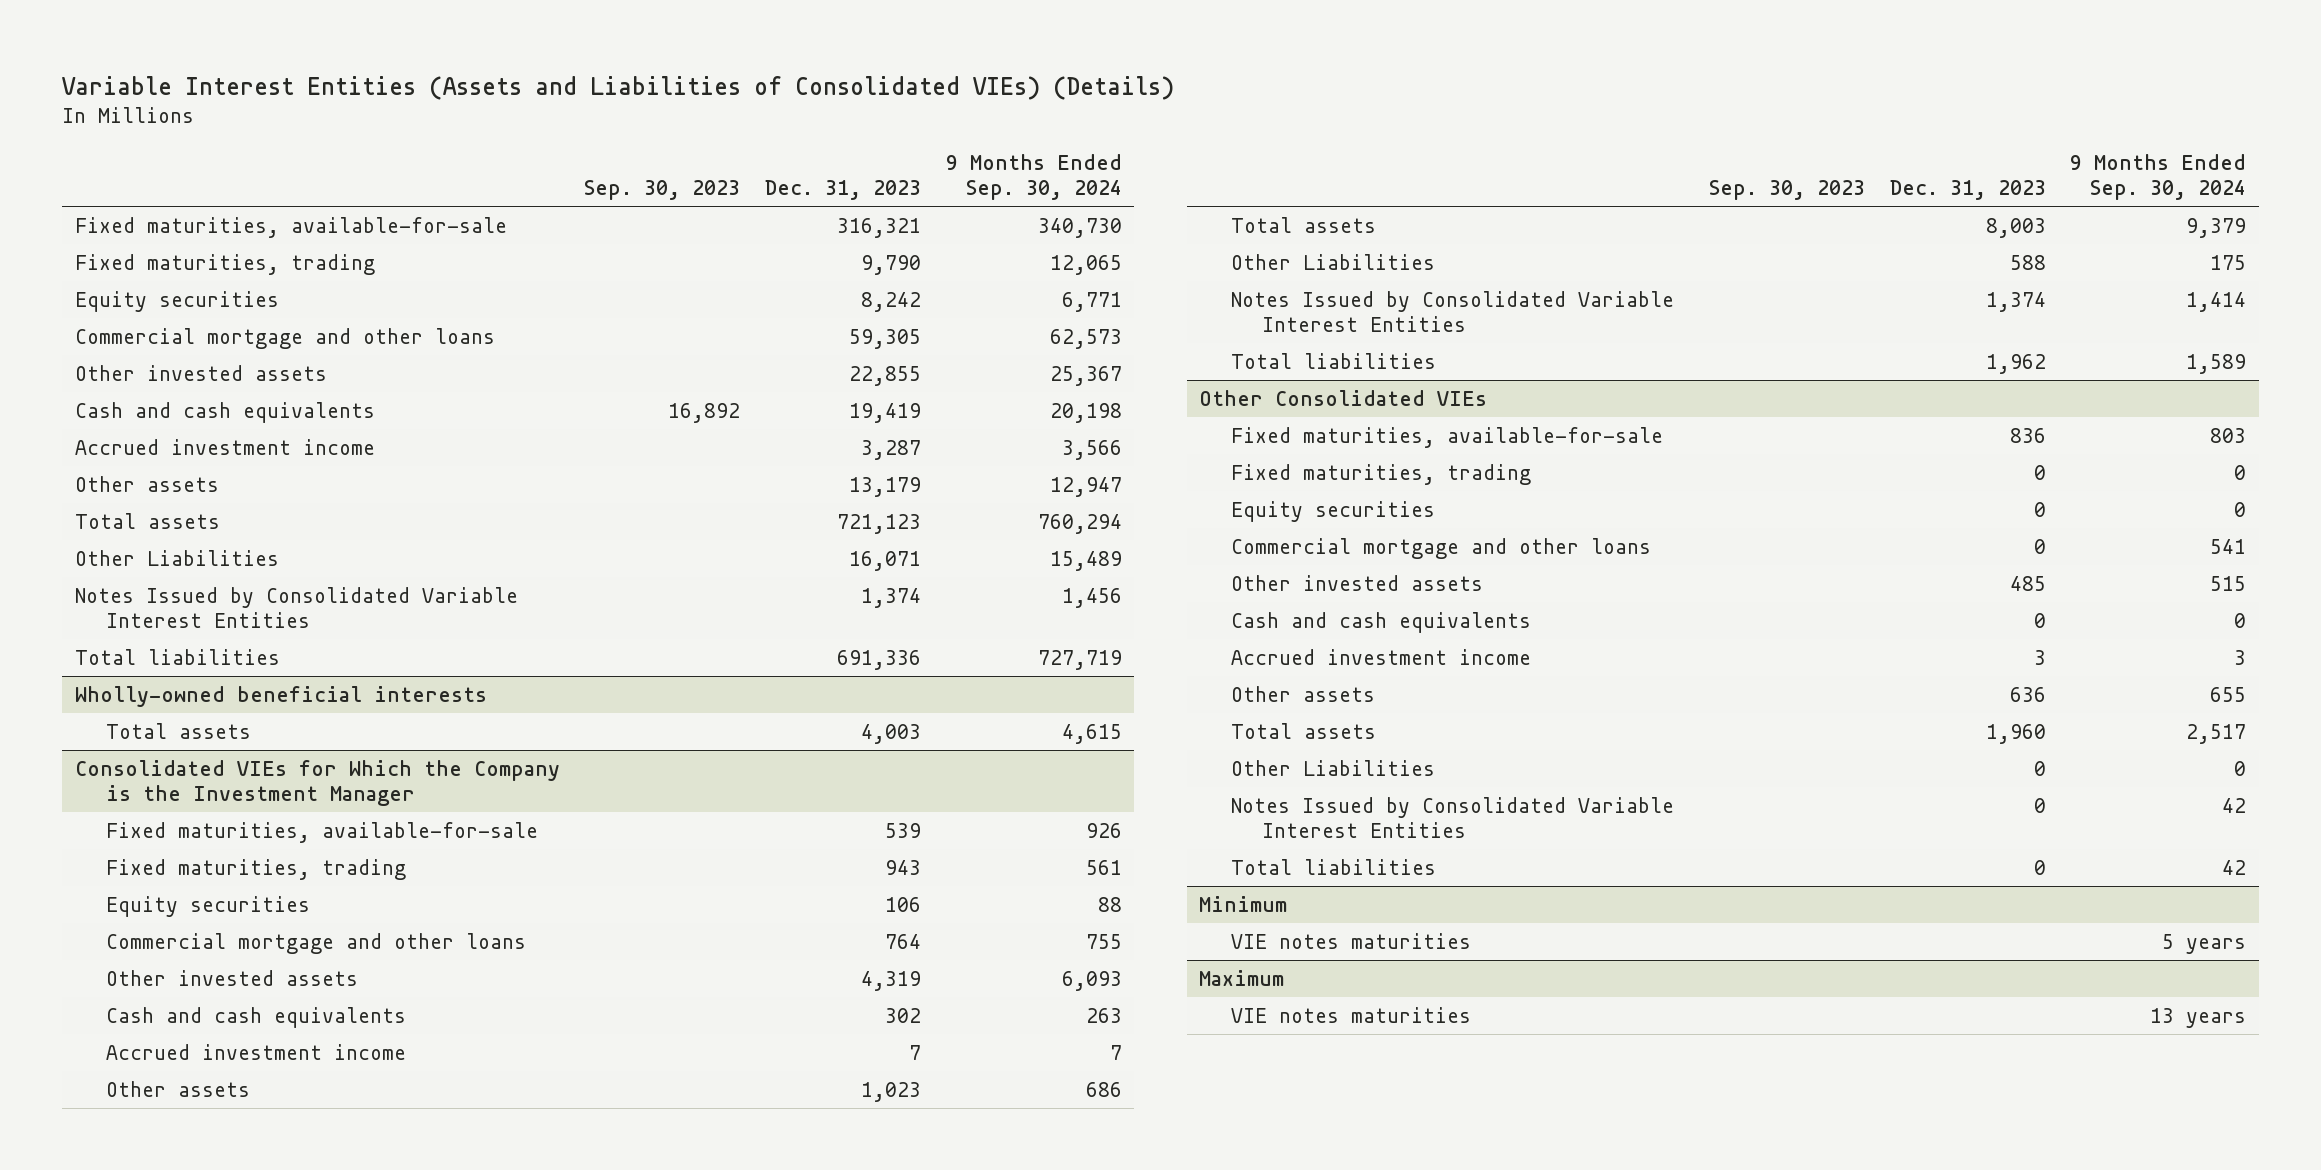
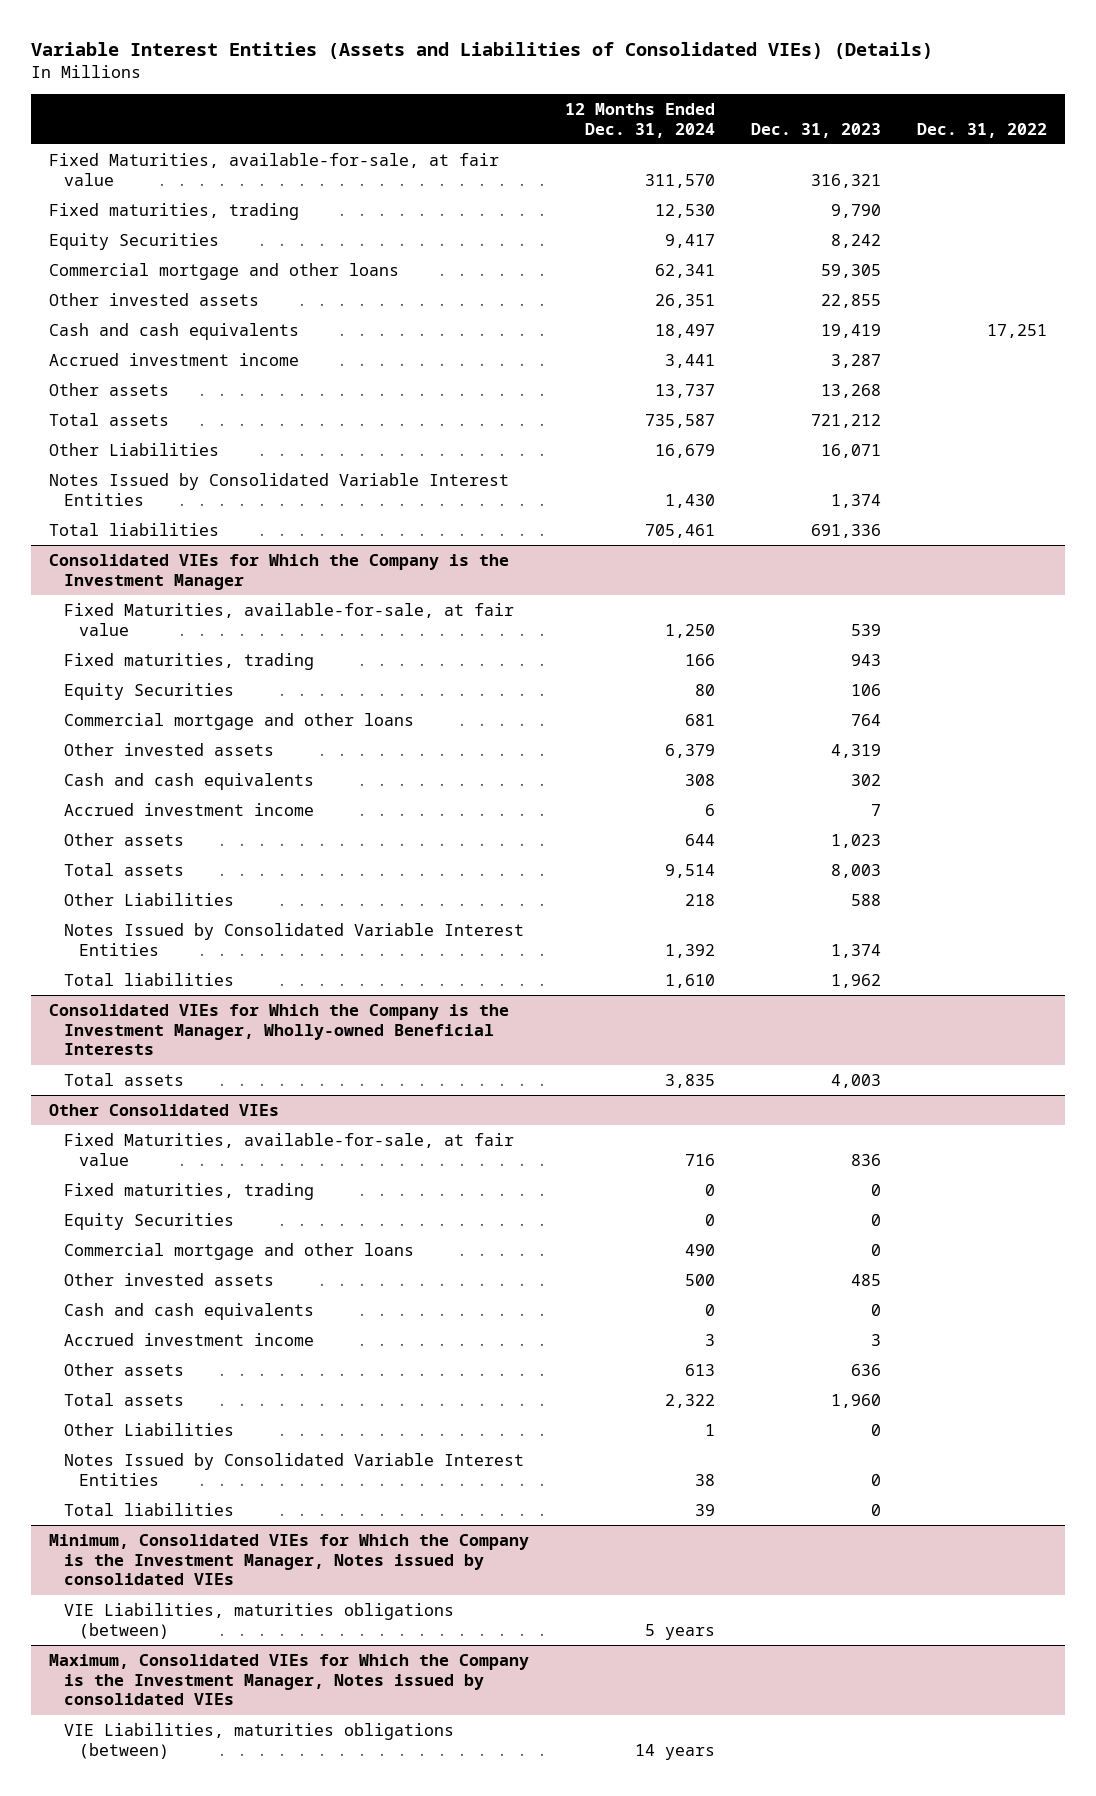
- | Sep. 30, 2023 | Dec. 31, 2023 | 9 Months Ended Sep. 30, 2024
+ | 12 Months Ended Dec. 31, 2024 | Dec. 31, 2023 | Dec. 31, 2022
- Fixed maturities, available-for-sale | | 316,321 | 340,730
+ Fixed Maturities, available-for-sale, at fair value | 311,570 | 316,321 |
- Equity securities | | 8,242 | 6,771
+ Equity Securities | 9,417 | 8,242 |
- Other assets | | 13,179 | 12,947
- Total assets | | 721,123 | 760,294
+ Other assets | 13,737 | 13,268 |
+ Total assets | 735,587 | 721,212 |
- Wholly-owned beneficial interests
- Total assets | | 4,003 | 4,615
@ Consolidated VIEs for Which the Company is the Investment Manager
- Fixed maturities, available-for-sale | | 539 | 926
+ Fixed Maturities, available-for-sale, at fair value | 1,250 | 539 |
- Equity securities | | 106 | 88
+ Equity Securities | 80 | 106 |
+ Consolidated VIEs for Which the Company is the Investment Manager, Wholly-owned Beneficial Interests
+ Total assets | 3,835 | 4,003 |
@ Other Consolidated VIEs
- Fixed maturities, available-for-sale | | 836 | 803
+ Fixed Maturities, available-for-sale, at fair value | 716 | 836 |
- Equity securities | | 0 | 0
+ Equity Securities | 0 | 0 |
- Minimum
- VIE notes maturities | | | 5 years
- Maximum
- VIE notes maturities | | | 13 years
+ Minimum, Consolidated VIEs for Which the Company is the Investment Manager, Notes issued by consolidated VIEs
+ VIE Liabilities, maturities obligations (between) | 5 years | |
+ Maximum, Consolidated VIEs for Which the Company is the Investment Manager, Notes issued by consolidated VIEs
+ VIE Liabilities, maturities obligations (between) | 14 years | |

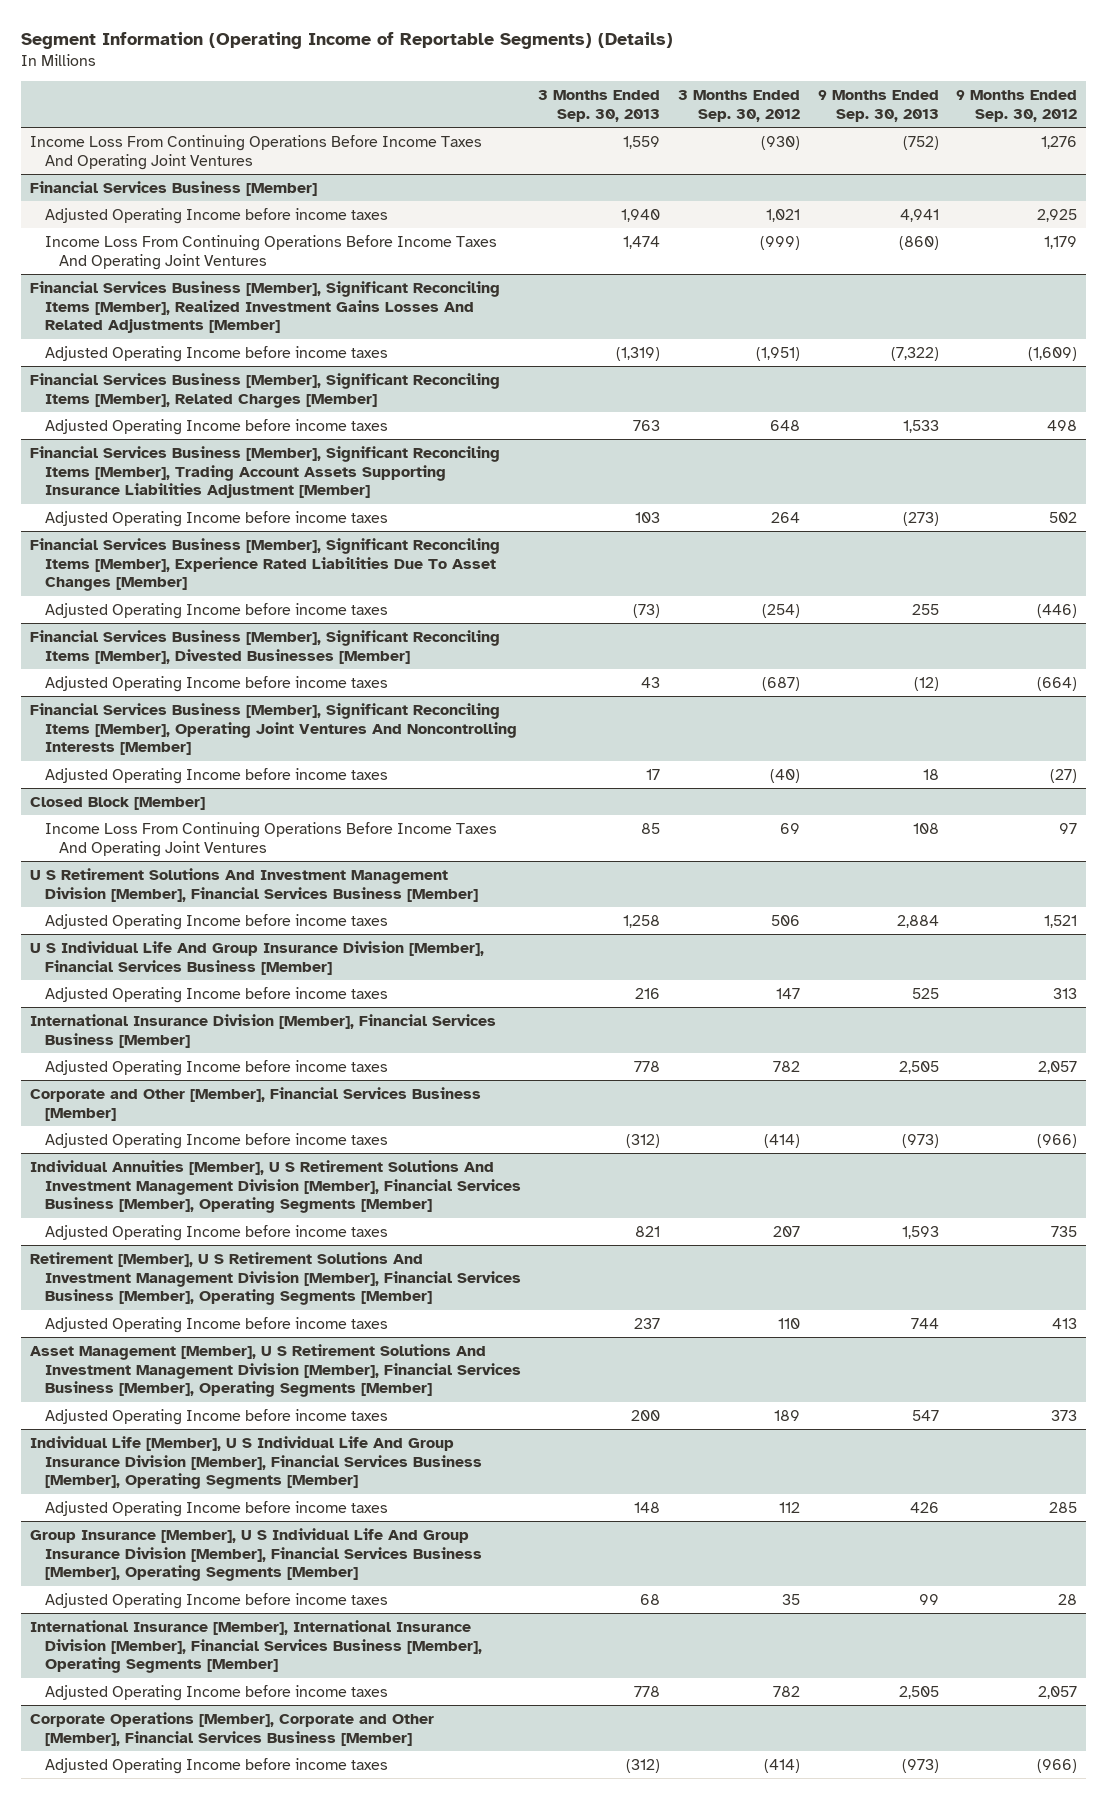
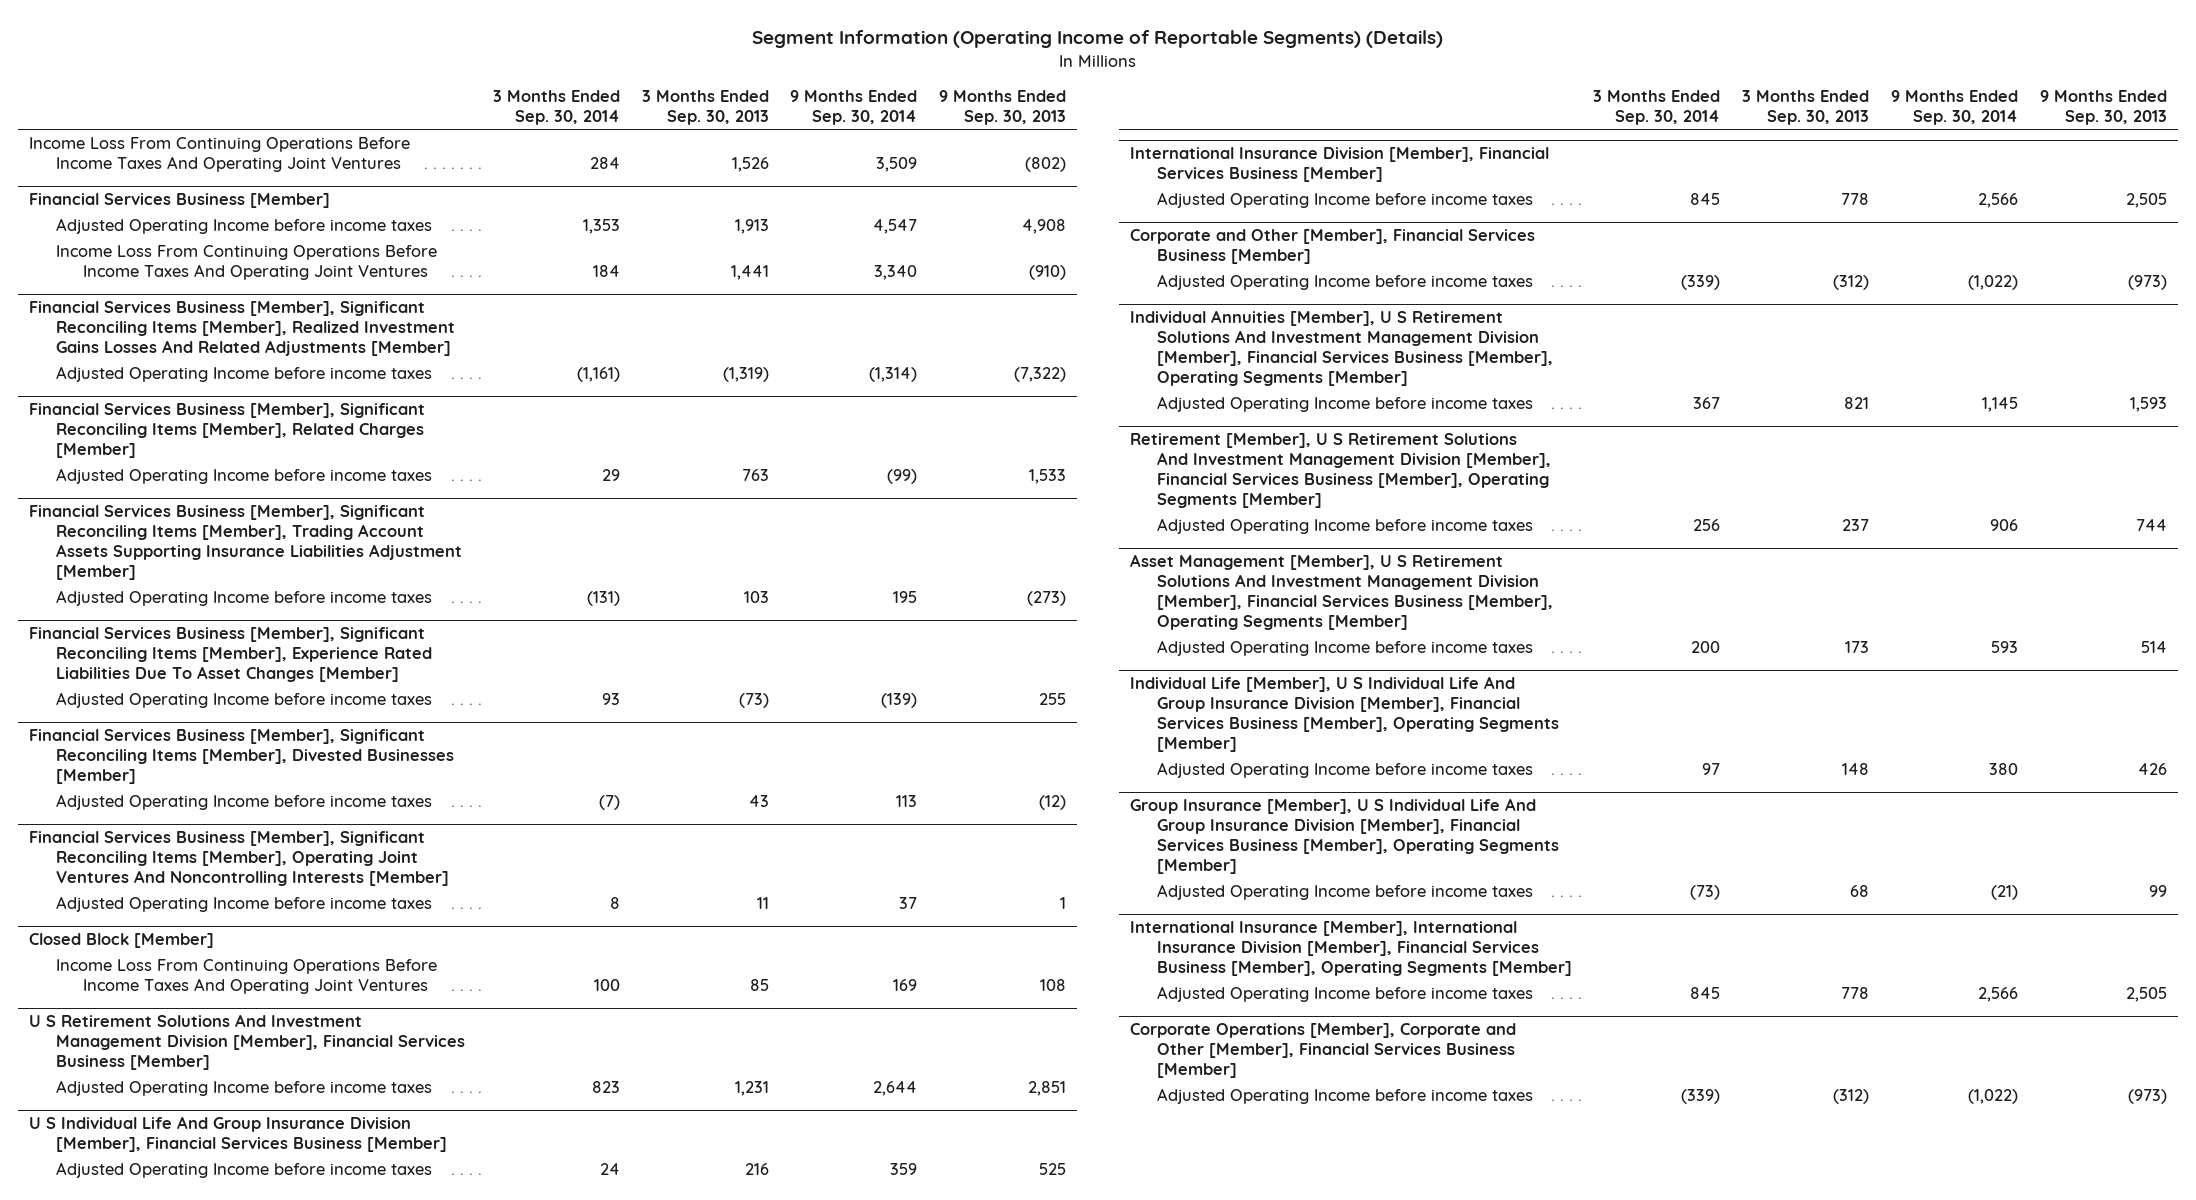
- | 3 Months Ended Sep. 30, 2013 | 3 Months Ended Sep. 30, 2012 | 9 Months Ended Sep. 30, 2013 | 9 Months Ended Sep. 30, 2012
+ | 3 Months Ended Sep. 30, 2014 | 3 Months Ended Sep. 30, 2013 | 9 Months Ended Sep. 30, 2014 | 9 Months Ended Sep. 30, 2013
- Income Loss From Continuing Operations Before Income Taxes And Operating Joint Ventures | 1,559 | (930) | (752) | 1,276
+ Income Loss From Continuing Operations Before Income Taxes And Operating Joint Ventures | 284 | 1,526 | 3,509 | (802)
@ Financial Services Business [Member]
- Adjusted Operating Income before income taxes | 1,940 | 1,021 | 4,941 | 2,925
- Income Loss From Continuing Operations Before Income Taxes And Operating Joint Ventures | 1,474 | (999) | (860) | 1,179
+ Adjusted Operating Income before income taxes | 1,353 | 1,913 | 4,547 | 4,908
+ Income Loss From Continuing Operations Before Income Taxes And Operating Joint Ventures | 184 | 1,441 | 3,340 | (910)
@ Financial Services Business [Member], Significant Reconciling Items [Member], Operating Joint Ventures And Noncontrolling Interests [Member]
- Adjusted Operating Income before income taxes | 17 | (40) | 18 | (27)
+ Adjusted Operating Income before income taxes | 8 | 11 | 37 | 1
@ U S Retirement Solutions And Investment Management Division [Member], Financial Services Business [Member]
- Adjusted Operating Income before income taxes | 1,258 | 506 | 2,884 | 1,521
+ Adjusted Operating Income before income taxes | 823 | 1,231 | 2,644 | 2,851
@ Asset Management [Member], U S Retirement Solutions And Investment Management Division [Member], Financial Services Business [Member], Operating Segments [Member]
- Adjusted Operating Income before income taxes | 200 | 189 | 547 | 373
+ Adjusted Operating Income before income taxes | 200 | 173 | 593 | 514

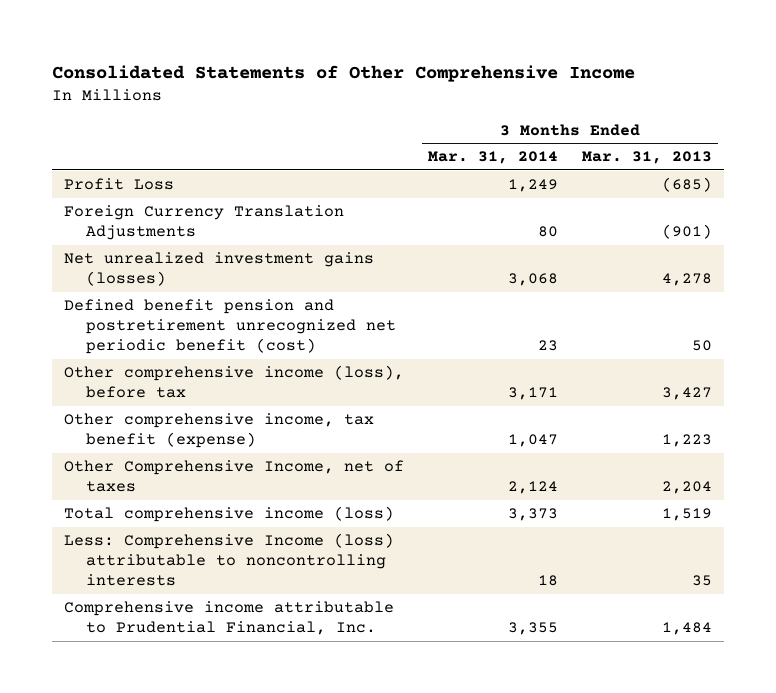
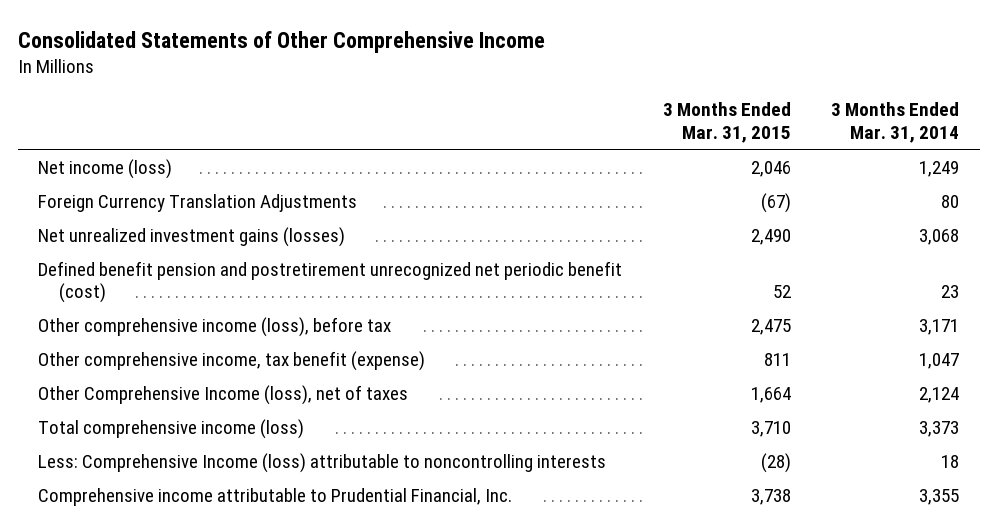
- | 3 Months Ended Mar. 31, 2014 | 3 Months Ended Mar. 31, 2013
+ | 3 Months Ended Mar. 31, 2015 | 3 Months Ended Mar. 31, 2014
- Profit Loss | 1,249 | (685)
+ Net income (loss) | 2,046 | 1,249
- Other Comprehensive Income, net of taxes | 2,124 | 2,204
+ Other Comprehensive Income (loss), net of taxes | 1,664 | 2,124

